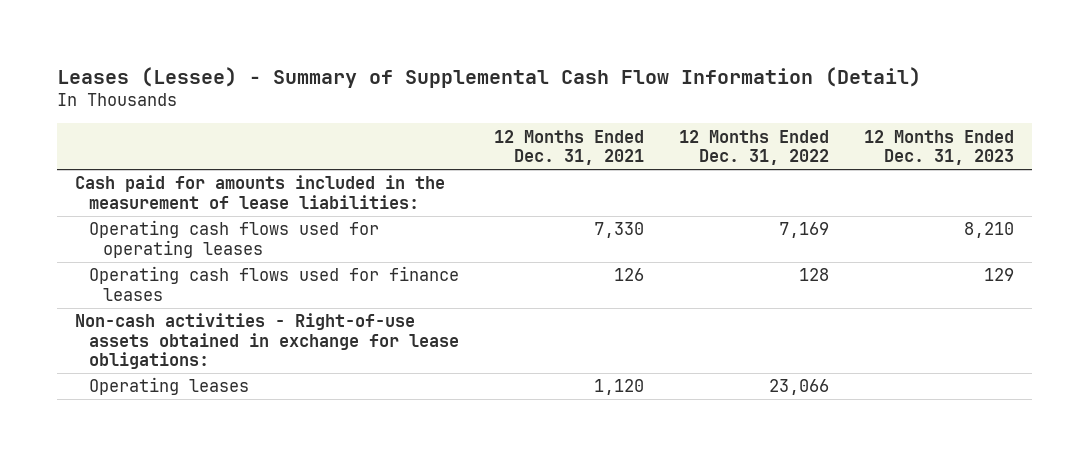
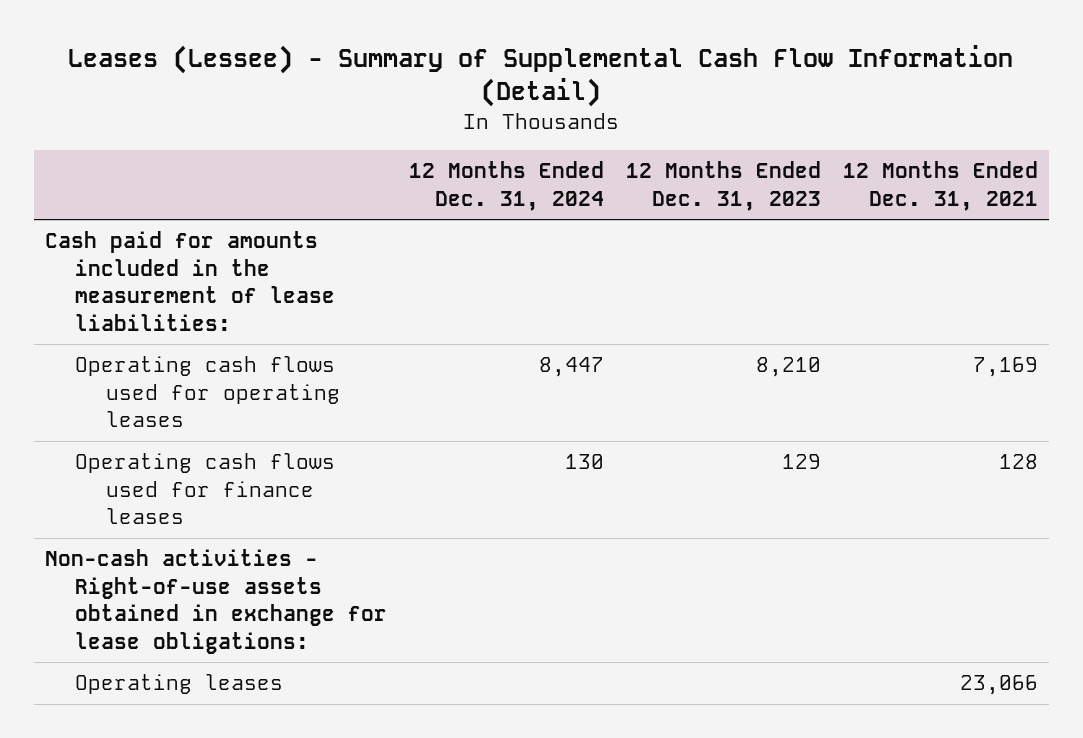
- | 12 Months Ended Dec. 31, 2021 | 12 Months Ended Dec. 31, 2022 | 12 Months Ended Dec. 31, 2023
+ | 12 Months Ended Dec. 31, 2024 | 12 Months Ended Dec. 31, 2023 | 12 Months Ended Dec. 31, 2021
- Operating cash flows used for operating leases | 7,330 | 7,169 | 8,210
- Operating cash flows used for finance leases | 126 | 128 | 129
+ Operating cash flows used for operating leases | 8,447 | 8,210 | 7,169
+ Operating cash flows used for finance leases | 130 | 129 | 128
- Operating leases | 1,120 | 23,066 |
+ Operating leases | | | 23,066

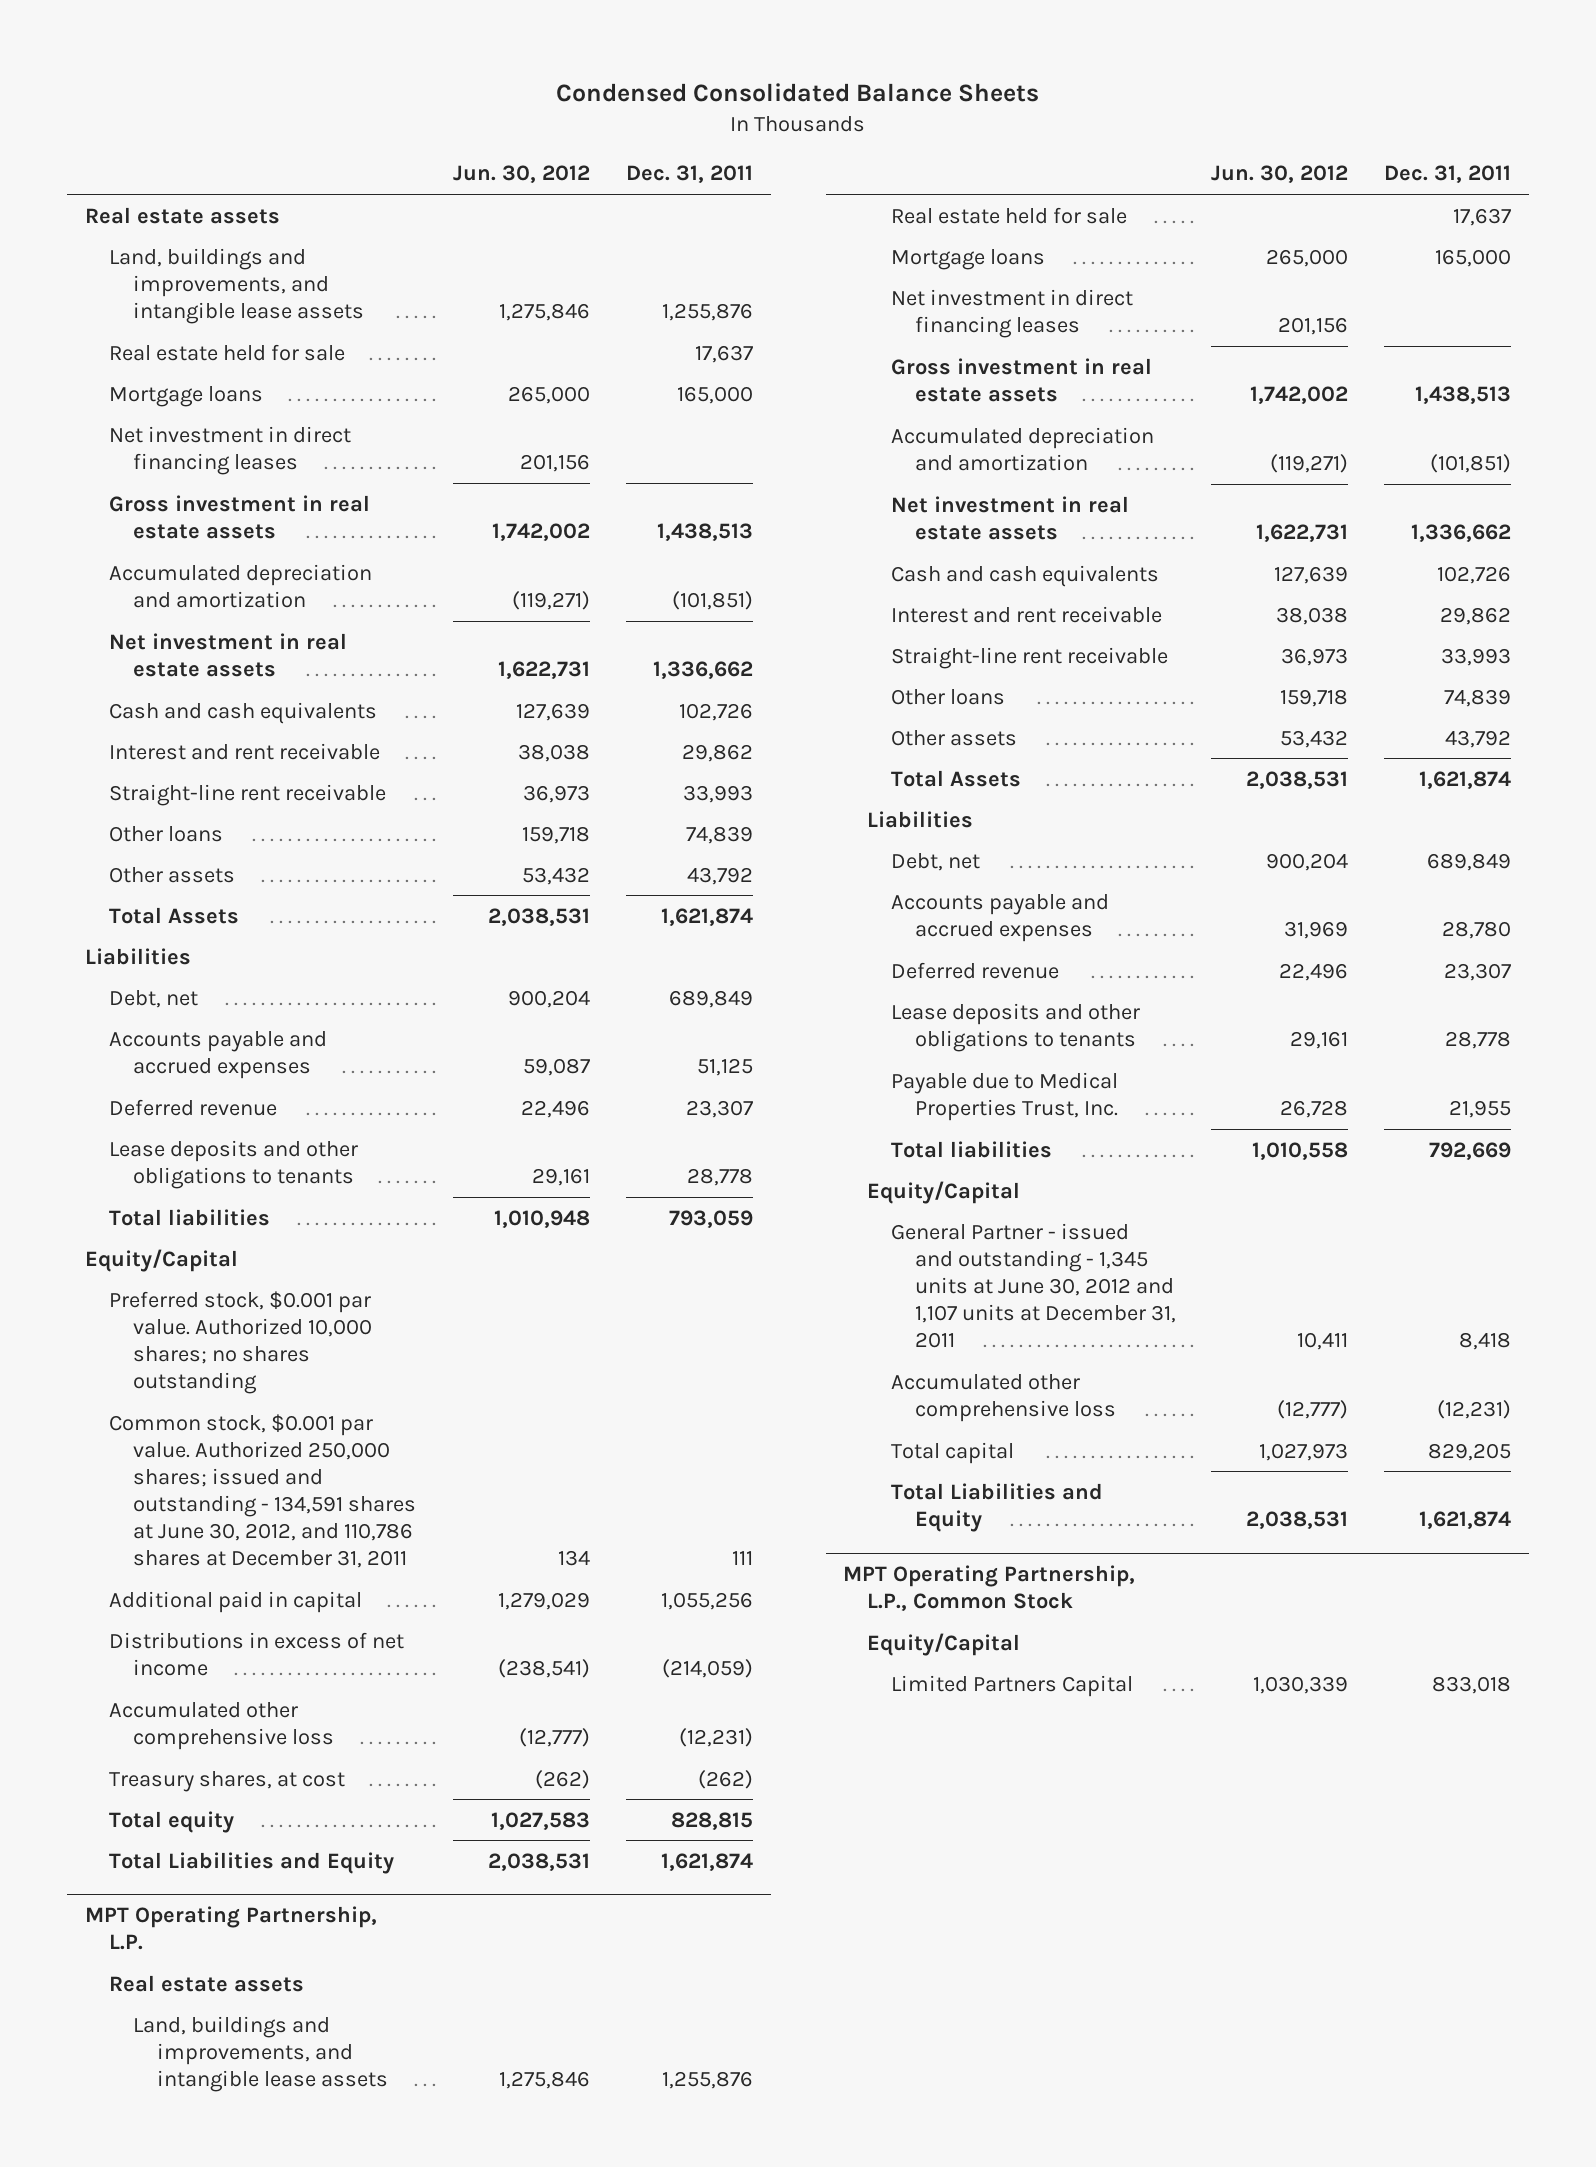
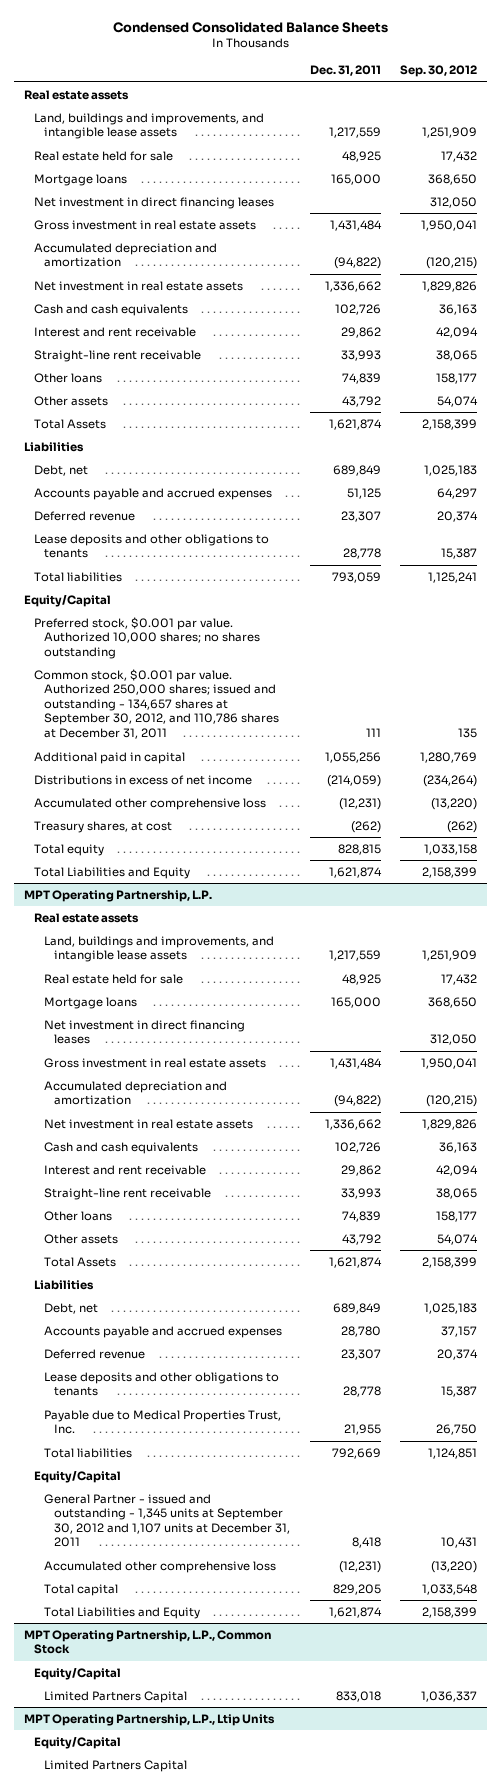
- | Jun. 30, 2012 | Dec. 31, 2011
+ | Dec. 31, 2011 | Sep. 30, 2012
- Land, buildings and improvements, and intangible lease assets | 1,275,846 | 1,255,876
- Real estate held for sale | | 17,637
+ Land, buildings and improvements, and intangible lease assets | 1,217,559 | 1,251,909
+ Real estate held for sale | 48,925 | 17,432
- Gross investment in real estate assets | 1,742,002 | 1,438,513
- Accumulated depreciation and amortization | (119,271) | (101,851)
+ Gross investment in real estate assets | 1,431,484 | 1,950,041
+ Accumulated depreciation and amortization | (94,822) | (120,215)
- Common stock, $0.001 par value. Authorized 250,000 shares; issued and outstanding - 134,591 shares at June 30, 2012, and 110,786 shares at December 31, 2011 | 134 | 111
+ Common stock, $0.001 par value. Authorized 250,000 shares; issued and outstanding - 134,657 shares at September 30, 2012, and 110,786 shares at December 31, 2011 | 111 | 135
@ MPT Operating Partnership, L.P.
- Land, buildings and improvements, and intangible lease assets | 1,275,846 | 1,255,876
- Real estate held for sale | | 17,637
+ Land, buildings and improvements, and intangible lease assets | 1,217,559 | 1,251,909
+ Real estate held for sale | 48,925 | 17,432
- Gross investment in real estate assets | 1,742,002 | 1,438,513
- Accumulated depreciation and amortization | (119,271) | (101,851)
+ Gross investment in real estate assets | 1,431,484 | 1,950,041
+ Accumulated depreciation and amortization | (94,822) | (120,215)
- General Partner - issued and outstanding - 1,345 units at June 30, 2012 and 1,107 units at December 31, 2011 | 10,411 | 8,418
+ General Partner - issued and outstanding - 1,345 units at September 30, 2012 and 1,107 units at December 31, 2011 | 8,418 | 10,431
+ MPT Operating Partnership, L.P., Ltip Units
+ Equity/Capital
+ Limited Partners Capital

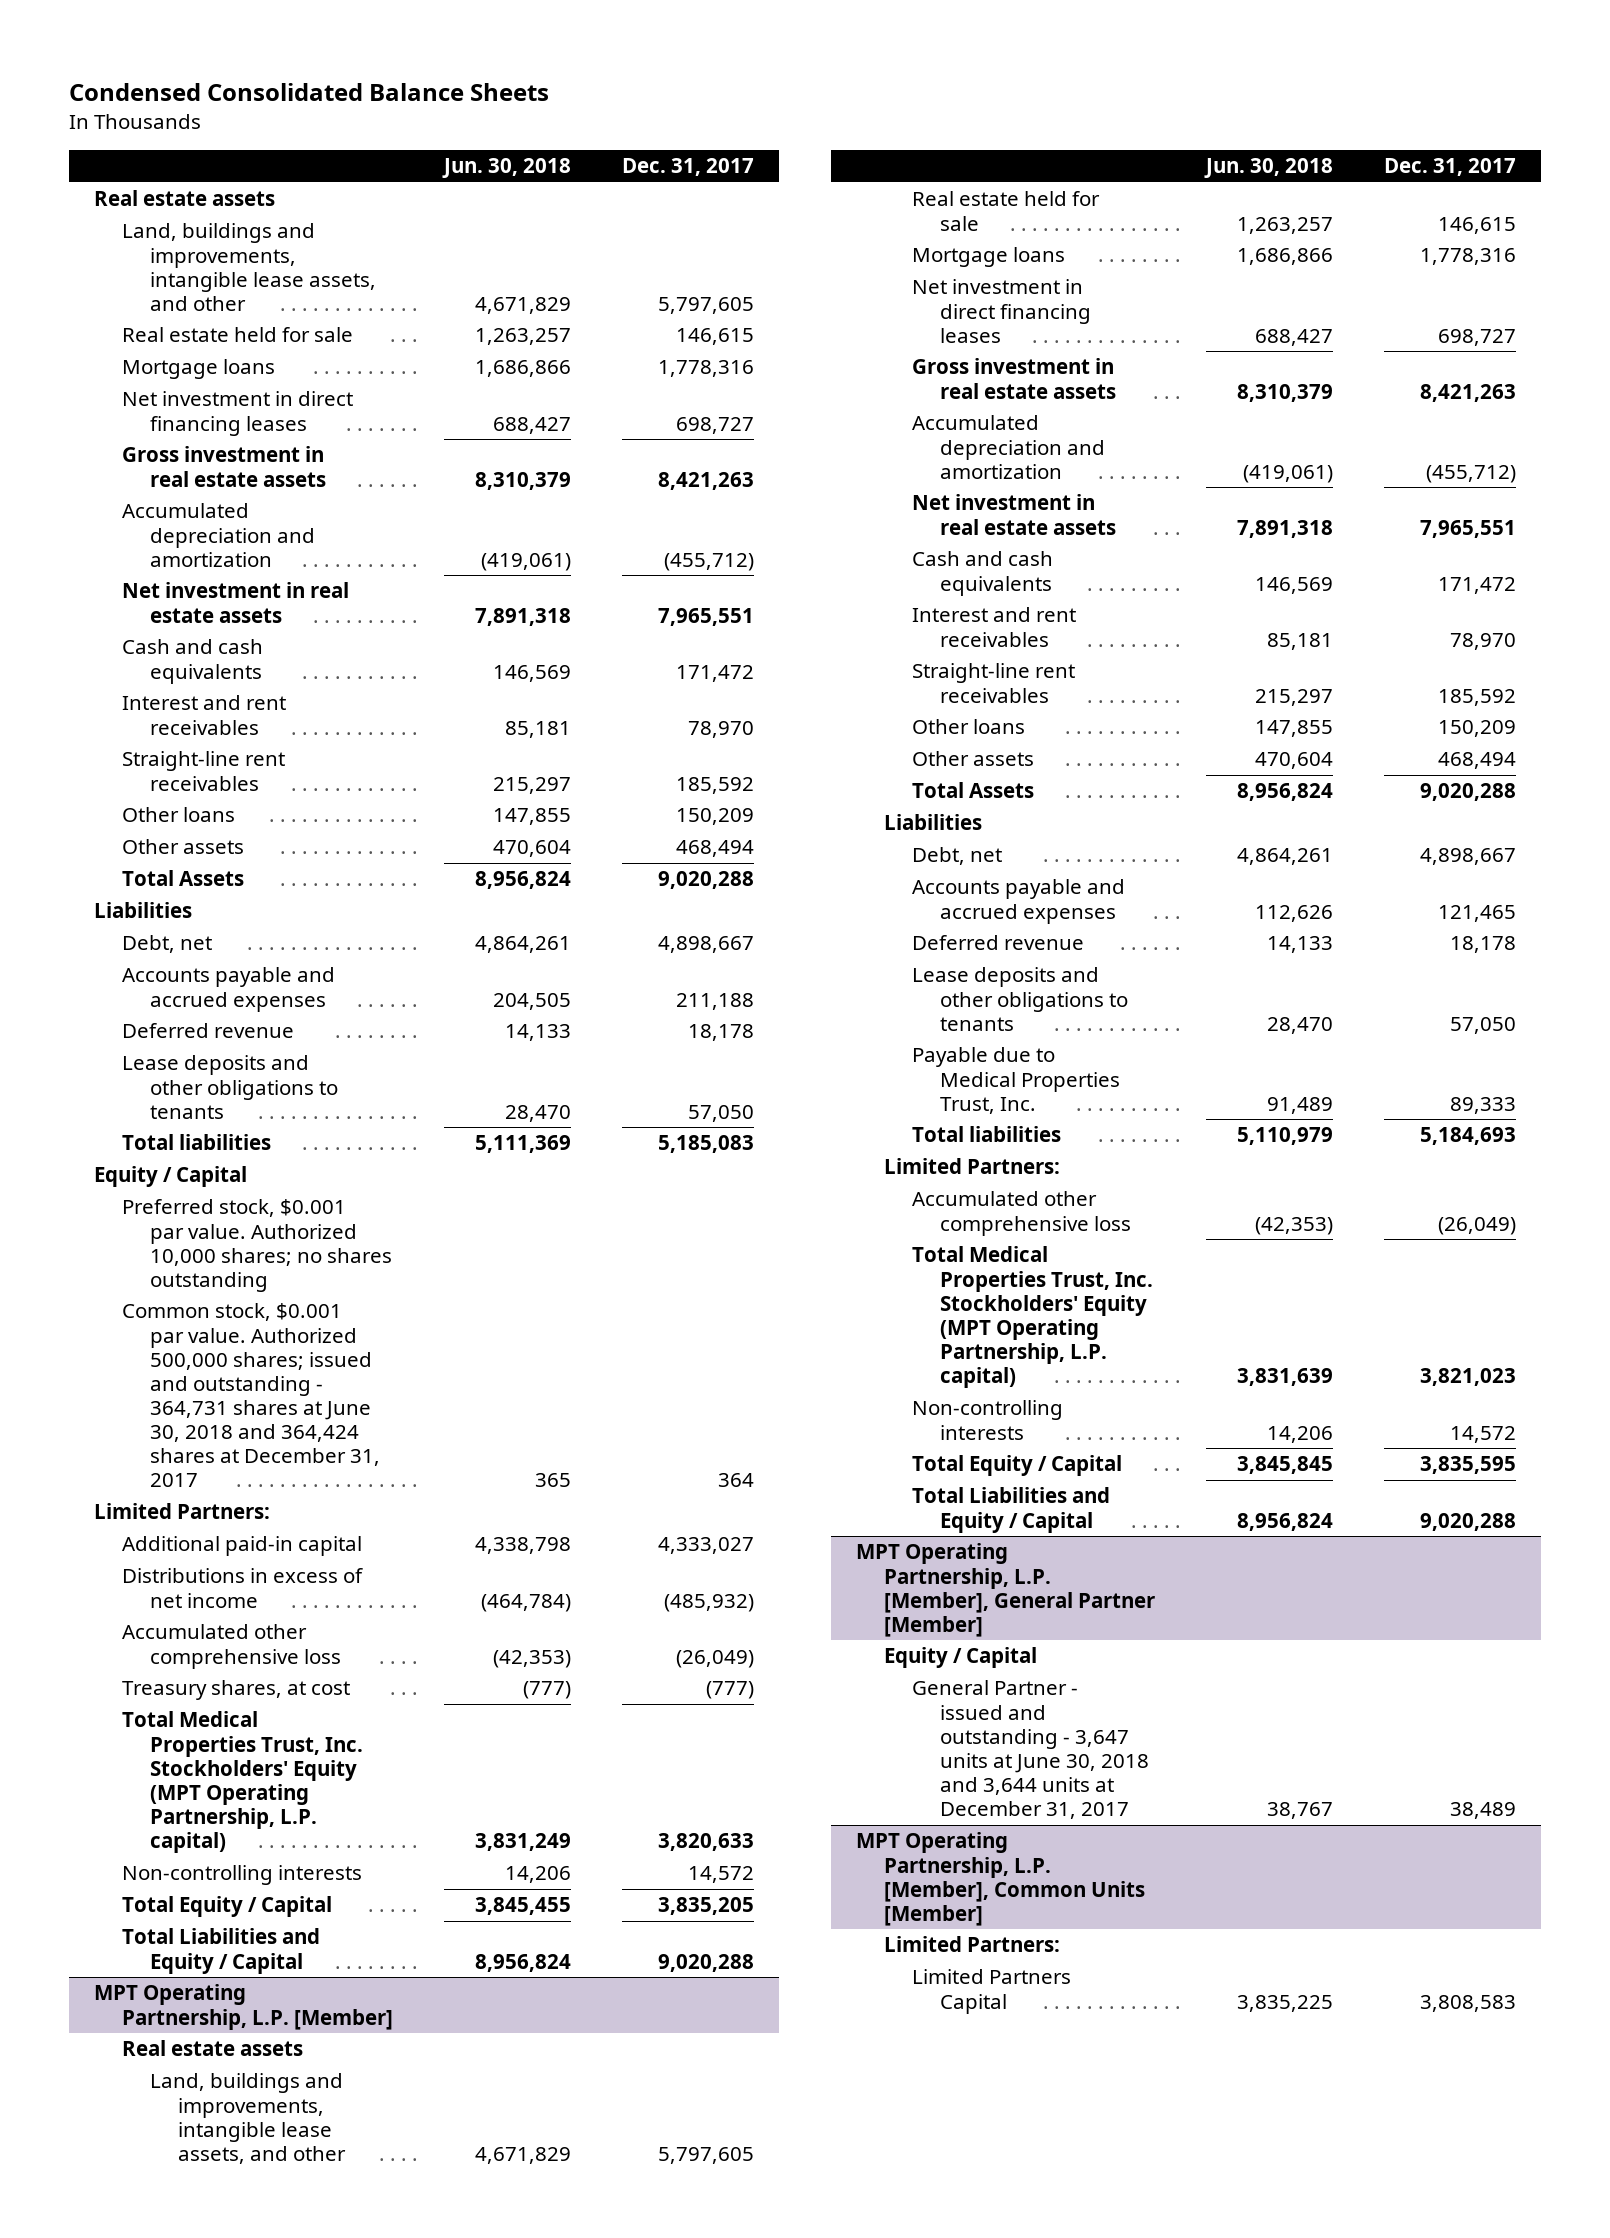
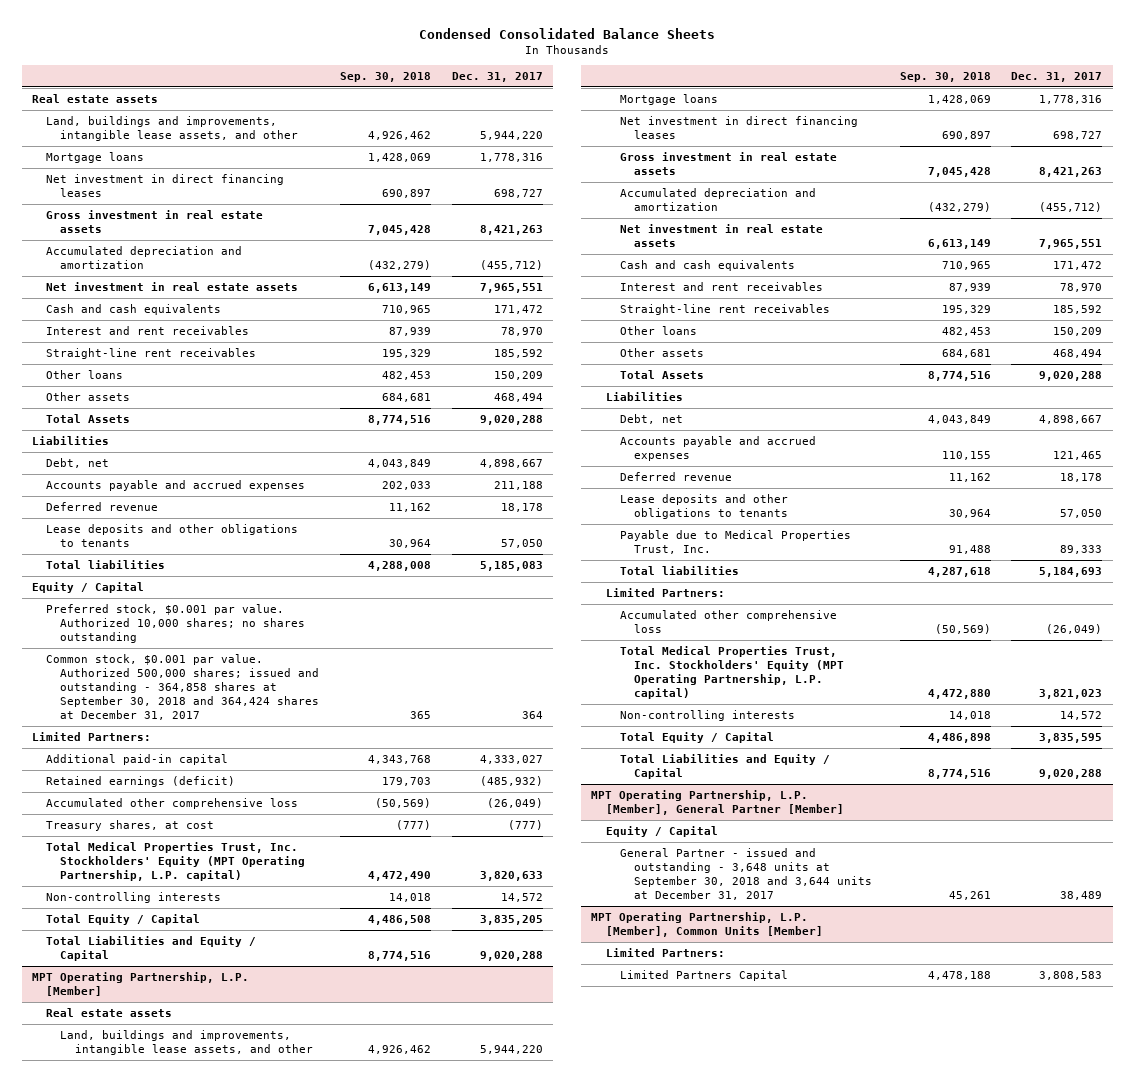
- | Jun. 30, 2018 | Dec. 31, 2017
+ | Sep. 30, 2018 | Dec. 31, 2017
- Land, buildings and improvements, intangible lease assets, and other | 4,671,829 | 5,797,605
- Real estate held for sale | 1,263,257 | 146,615
+ Land, buildings and improvements, intangible lease assets, and other | 4,926,462 | 5,944,220
- Common stock, $0.001 par value. Authorized 500,000 shares; issued and outstanding - 364,731 shares at June 30, 2018 and 364,424 shares at December 31, 2017 | 365 | 364
+ Common stock, $0.001 par value. Authorized 500,000 shares; issued and outstanding - 364,858 shares at September 30, 2018 and 364,424 shares at December 31, 2017 | 365 | 364
- Distributions in excess of net income | (464,784) | (485,932)
+ Retained earnings (deficit) | 179,703 | (485,932)
@ MPT Operating Partnership, L.P. [Member]
- Land, buildings and improvements, intangible lease assets, and other | 4,671,829 | 5,797,605
- Real estate held for sale | 1,263,257 | 146,615
+ Land, buildings and improvements, intangible lease assets, and other | 4,926,462 | 5,944,220
@ MPT Operating Partnership, L.P. [Member], General Partner [Member]
- General Partner - issued and outstanding - 3,647 units at June 30, 2018 and 3,644 units at December 31, 2017 | 38,767 | 38,489
+ General Partner - issued and outstanding - 3,648 units at September 30, 2018 and 3,644 units at December 31, 2017 | 45,261 | 38,489

